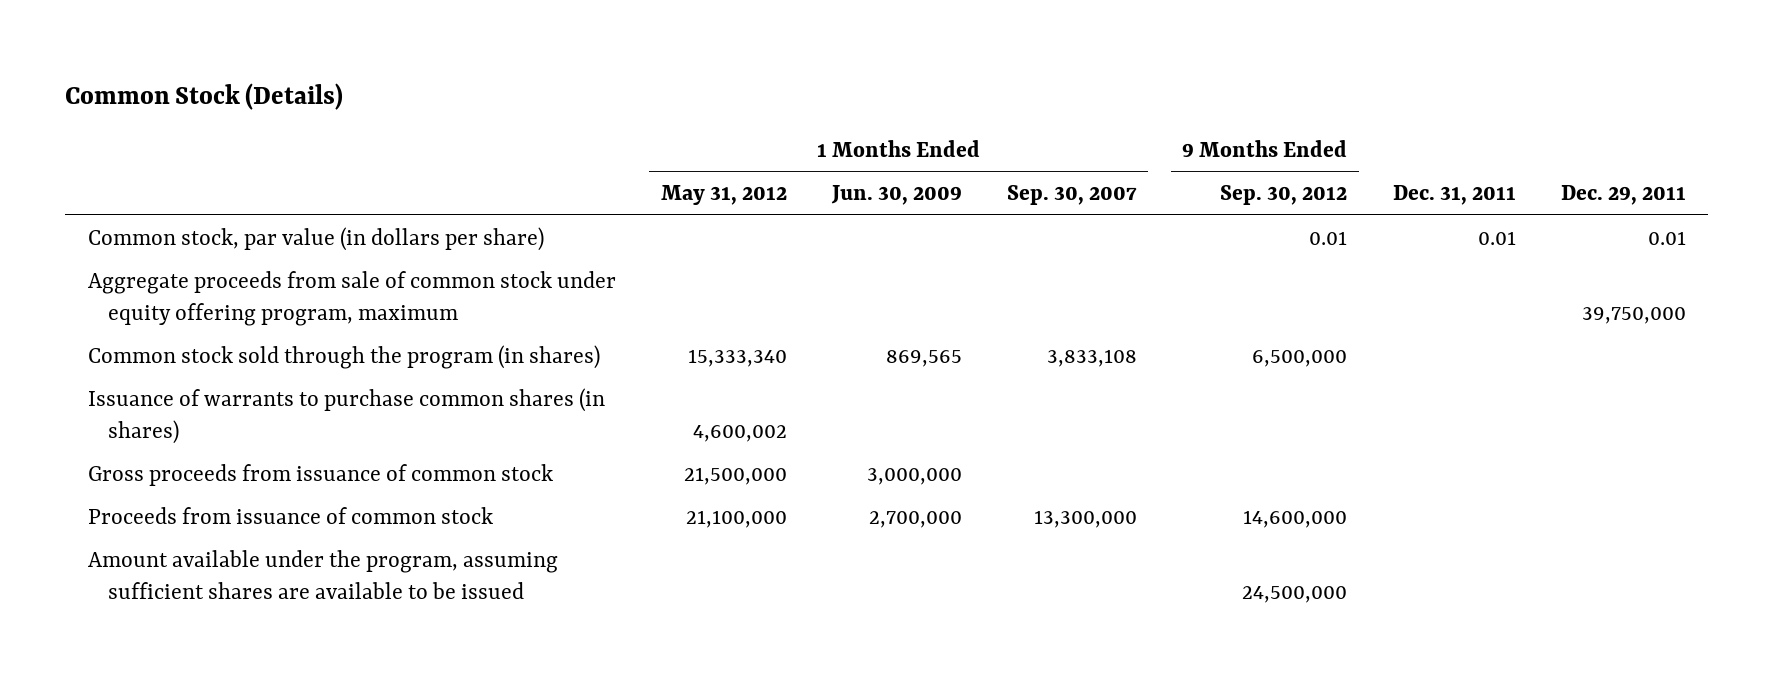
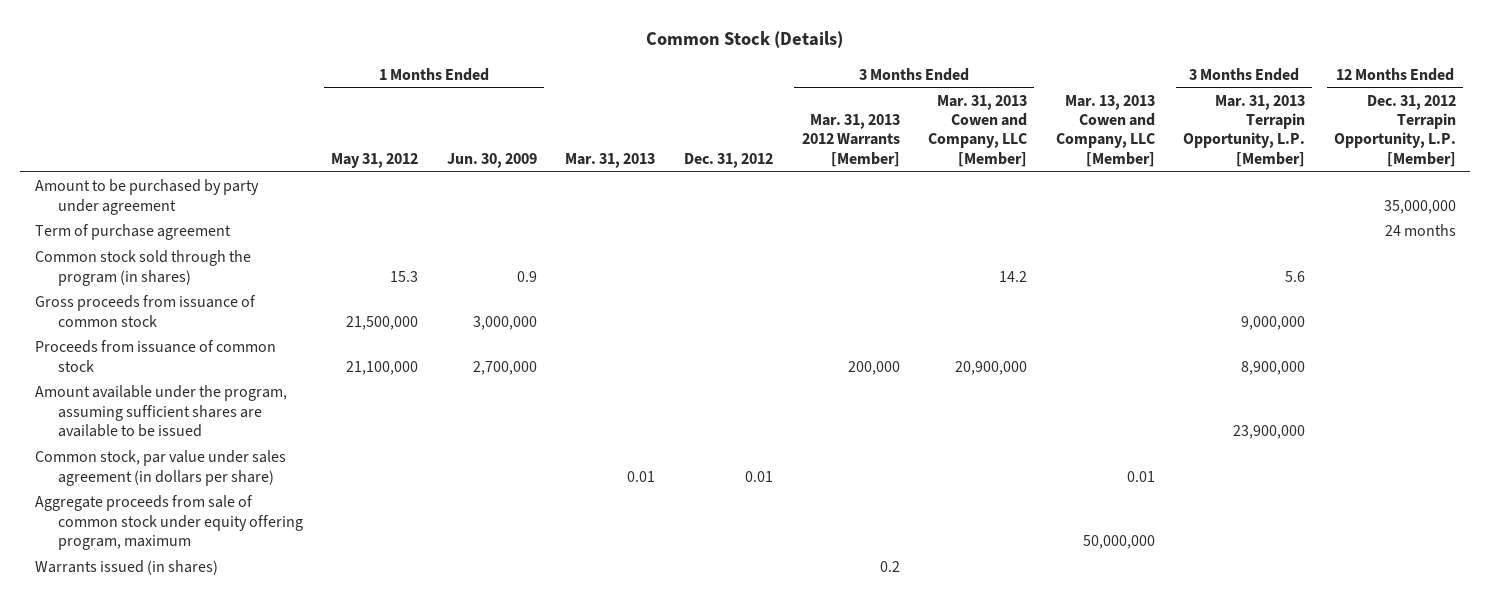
- | 1 Months Ended May 31, 2012 | 1 Months Ended Jun. 30, 2009 | 1 Months Ended Sep. 30, 2007 | 9 Months Ended Sep. 30, 2012 | Dec. 31, 2011 | Dec. 29, 2011
+ | 1 Months Ended May 31, 2012 | 1 Months Ended Jun. 30, 2009 | Mar. 31, 2013 | Dec. 31, 2012 | 3 Months Ended Mar. 31, 2013 2012 Warrants [Member] | 3 Months Ended Mar. 31, 2013 Cowen and Company, LLC [Member] | Mar. 13, 2013 Cowen and Company, LLC [Member] | 3 Months Ended Mar. 31, 2013 Terrapin Opportunity, L.P. [Member] | 12 Months Ended Dec. 31, 2012 Terrapin Opportunity, L.P. [Member]
- Common stock, par value (in dollars per share) | | | | 0.01 | 0.01 | 0.01
- Common stock sold through the program (in shares) | 15,333,340 | 869,565 | 3,833,108 | 6,500,000 | |
- Issuance of warrants to purchase common shares (in shares) | 4,600,002 | | | | |
+ Amount to be purchased by party under agreement | | | | | | | | | 35,000,000
+ Term of purchase agreement | | | | | | | | | 24 months
+ Common stock sold through the program (in shares) | 15.3 | 0.9 | | | | 14.2 | | 5.6 |
+ Common stock, par value under sales agreement (in dollars per share) | | | 0.01 | 0.01 | | | 0.01 | |
moved down: Aggregate proceeds from sale of common stock under equity offering program, maximum | | | | | | | 50,000,000 | |
+ Warrants issued (in shares) | | | | | 0.2 | | | |

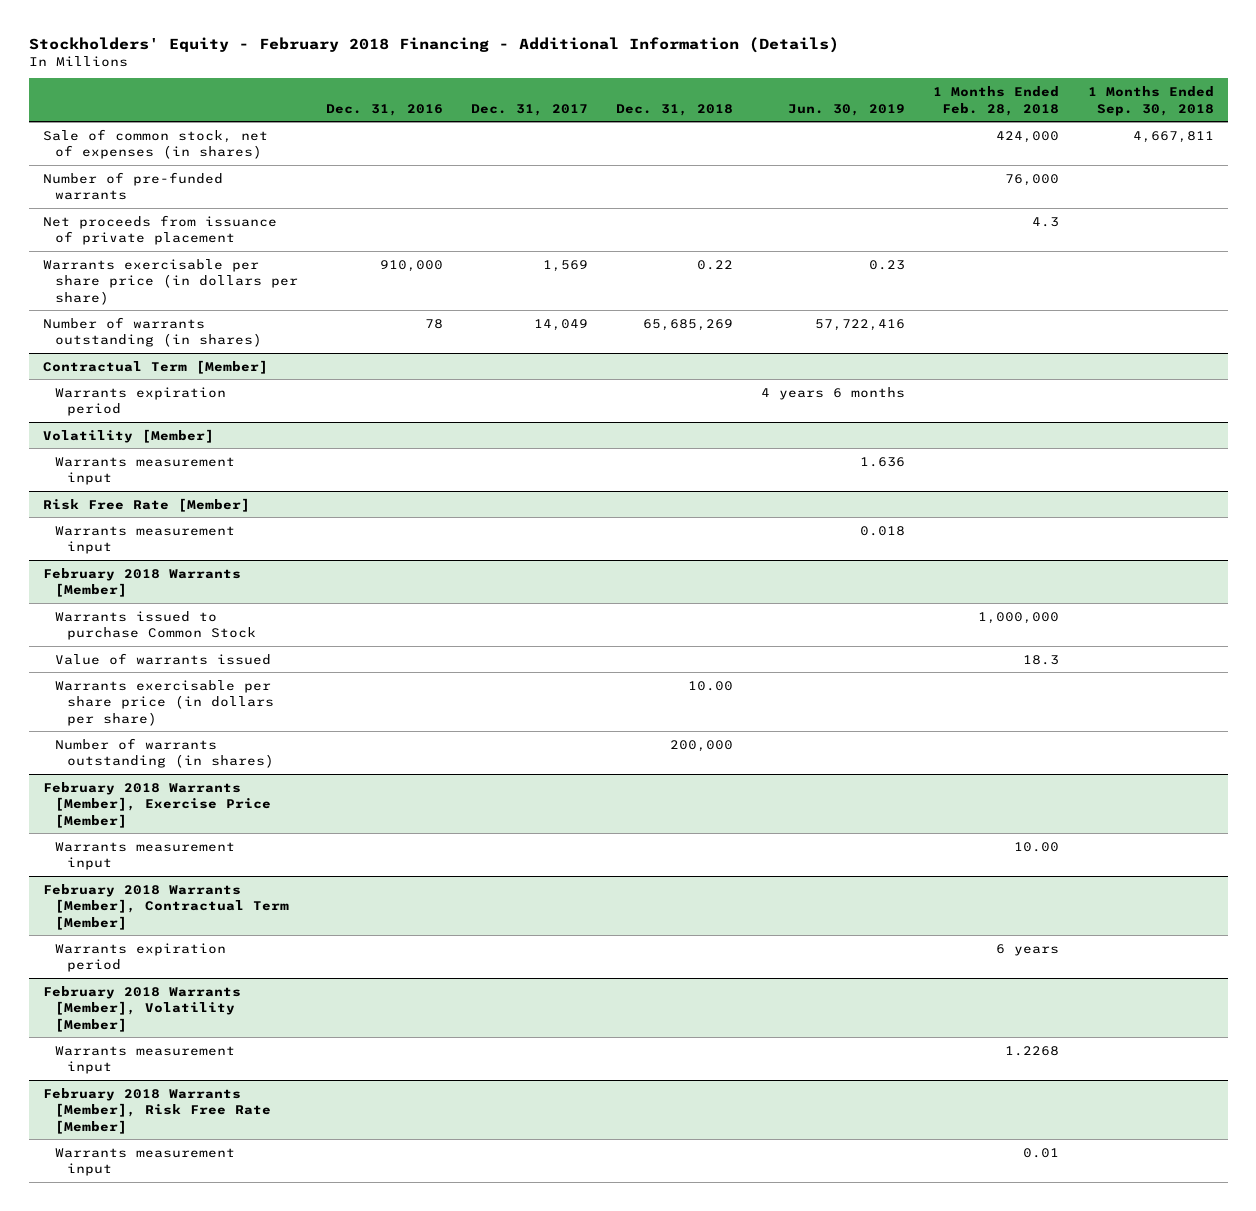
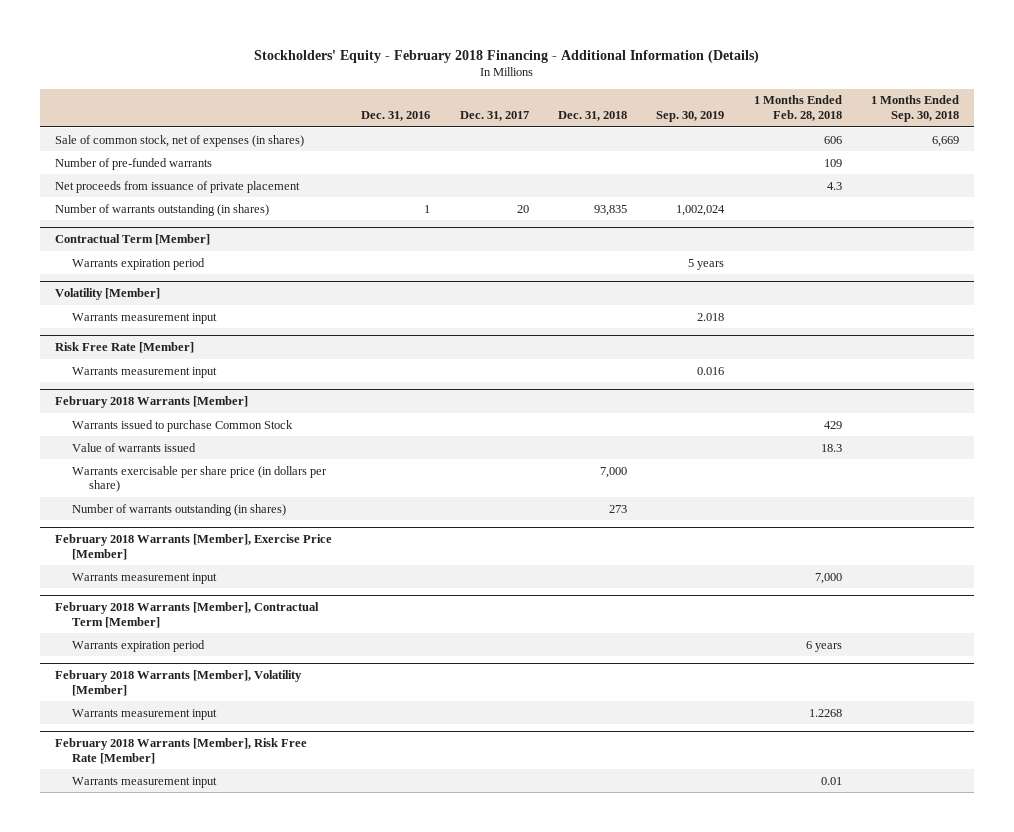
- | Dec. 31, 2016 | Dec. 31, 2017 | Dec. 31, 2018 | Jun. 30, 2019 | 1 Months Ended Feb. 28, 2018 | 1 Months Ended Sep. 30, 2018
+ | Dec. 31, 2016 | Dec. 31, 2017 | Dec. 31, 2018 | Sep. 30, 2019 | 1 Months Ended Feb. 28, 2018 | 1 Months Ended Sep. 30, 2018
- Sale of common stock, net of expenses (in shares) | | | | | 424,000 | 4,667,811
- Number of pre-funded warrants | | | | | 76,000 |
+ Sale of common stock, net of expenses (in shares) | | | | | 606 | 6,669
+ Number of pre-funded warrants | | | | | 109 |
- Warrants exercisable per share price (in dollars per share) | 910,000 | 1,569 | 0.22 | 0.23 | |
- Number of warrants outstanding (in shares) | 78 | 14,049 | 65,685,269 | 57,722,416 | |
+ Number of warrants outstanding (in shares) | 1 | 20 | 93,835 | 1,002,024 | |
@ February 2018 Warrants [Member]
- Warrants issued to purchase Common Stock | | | | | 1,000,000 |
+ Warrants issued to purchase Common Stock | | | | | 429 |
- Warrants exercisable per share price (in dollars per share) | | | 10.00 | | |
- Number of warrants outstanding (in shares) | | | 200,000 | | |
+ Warrants exercisable per share price (in dollars per share) | | | 7,000 | | |
+ Number of warrants outstanding (in shares) | | | 273 | | |
@ February 2018 Warrants [Member], Exercise Price [Member]
- Warrants measurement input | | | | | 10.00 |
+ Warrants measurement input | | | | | 7,000 |

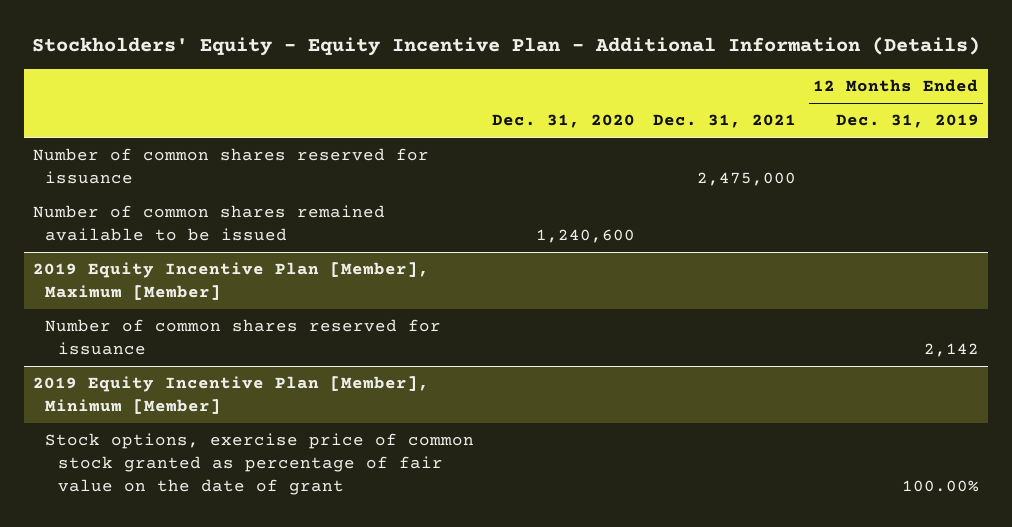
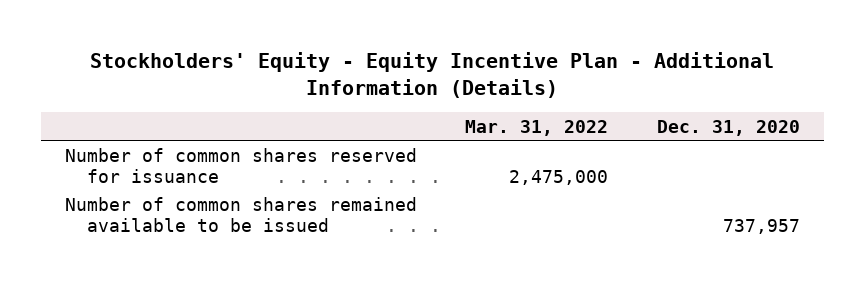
- | Dec. 31, 2020 | Dec. 31, 2021 | 12 Months Ended Dec. 31, 2019
+ | Mar. 31, 2022 | Dec. 31, 2020
- Number of common shares remained available to be issued | 1,240,600 | |
- 2019 Equity Incentive Plan [Member], Maximum [Member]
- Number of common shares reserved for issuance | | | 2,142
- 2019 Equity Incentive Plan [Member], Minimum [Member]
- Stock options, exercise price of common stock granted as percentage of fair value on the date of grant | | | 100.00%
+ Number of common shares remained available to be issued | | 737,957

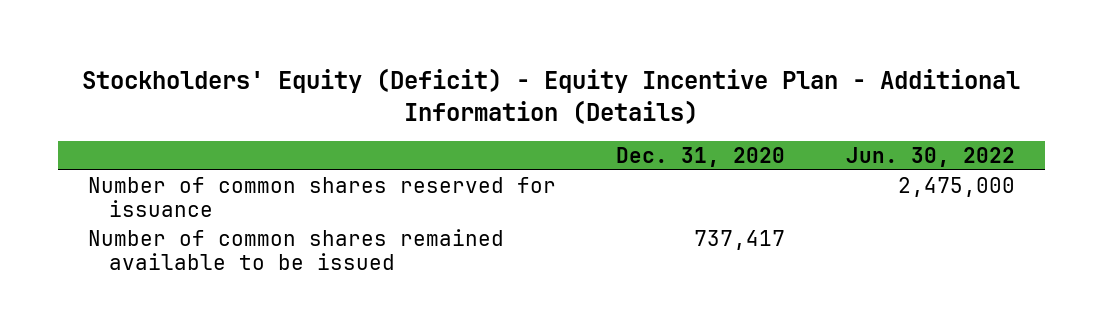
- Stockholders' Equity - Equity Incentive Plan - Additional Information (Details)
+ Stockholders' Equity (Deficit) - Equity Incentive Plan - Additional Information (Details)
- | Mar. 31, 2022 | Dec. 31, 2020
+ | Dec. 31, 2020 | Jun. 30, 2022
- Number of common shares remained available to be issued | | 737,957
+ Number of common shares remained available to be issued | 737,417 |

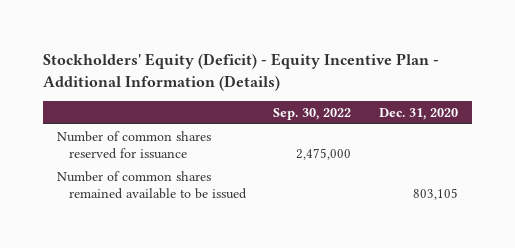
- | Dec. 31, 2020 | Jun. 30, 2022
+ | Sep. 30, 2022 | Dec. 31, 2020
- Number of common shares remained available to be issued | 737,417 |
+ Number of common shares remained available to be issued | | 803,105

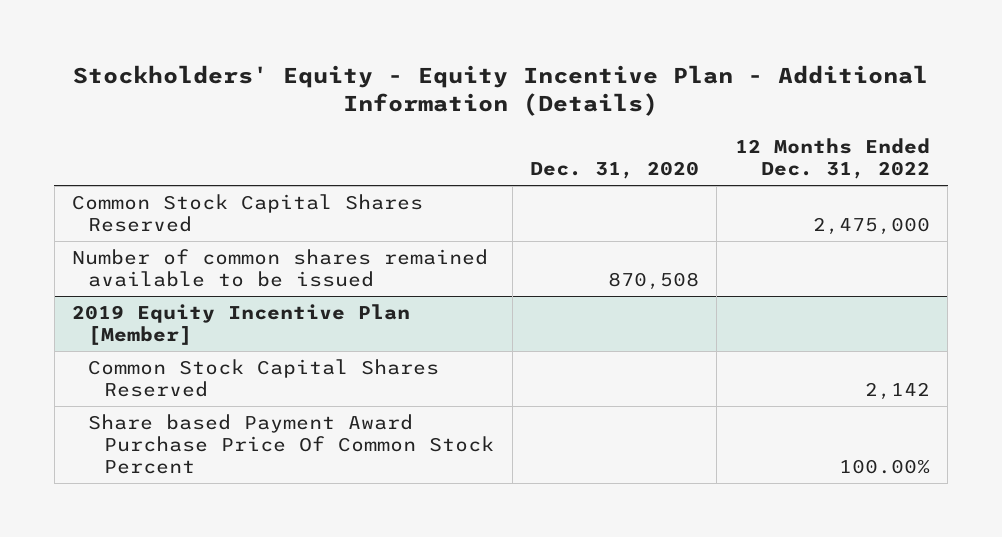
- Stockholders' Equity (Deficit) - Equity Incentive Plan - Additional Information (Details)
+ Stockholders' Equity - Equity Incentive Plan - Additional Information (Details)
- | Sep. 30, 2022 | Dec. 31, 2020
+ | Dec. 31, 2020 | 12 Months Ended Dec. 31, 2022
- Number of common shares reserved for issuance | 2,475,000 |
- Number of common shares remained available to be issued | | 803,105
+ Common Stock Capital Shares Reserved | | 2,475,000
+ Number of common shares remained available to be issued | 870,508 |
+ 2019 Equity Incentive Plan [Member]
+ Common Stock Capital Shares Reserved | | 2,142
+ Share based Payment Award Purchase Price Of Common Stock Percent | | 100.00%

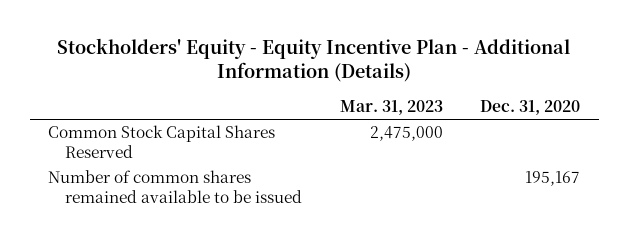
- | Dec. 31, 2020 | 12 Months Ended Dec. 31, 2022
+ | Mar. 31, 2023 | Dec. 31, 2020
- Number of common shares remained available to be issued | 870,508 |
- 2019 Equity Incentive Plan [Member]
- Common Stock Capital Shares Reserved | | 2,142
- Share based Payment Award Purchase Price Of Common Stock Percent | | 100.00%
+ Number of common shares remained available to be issued | | 195,167

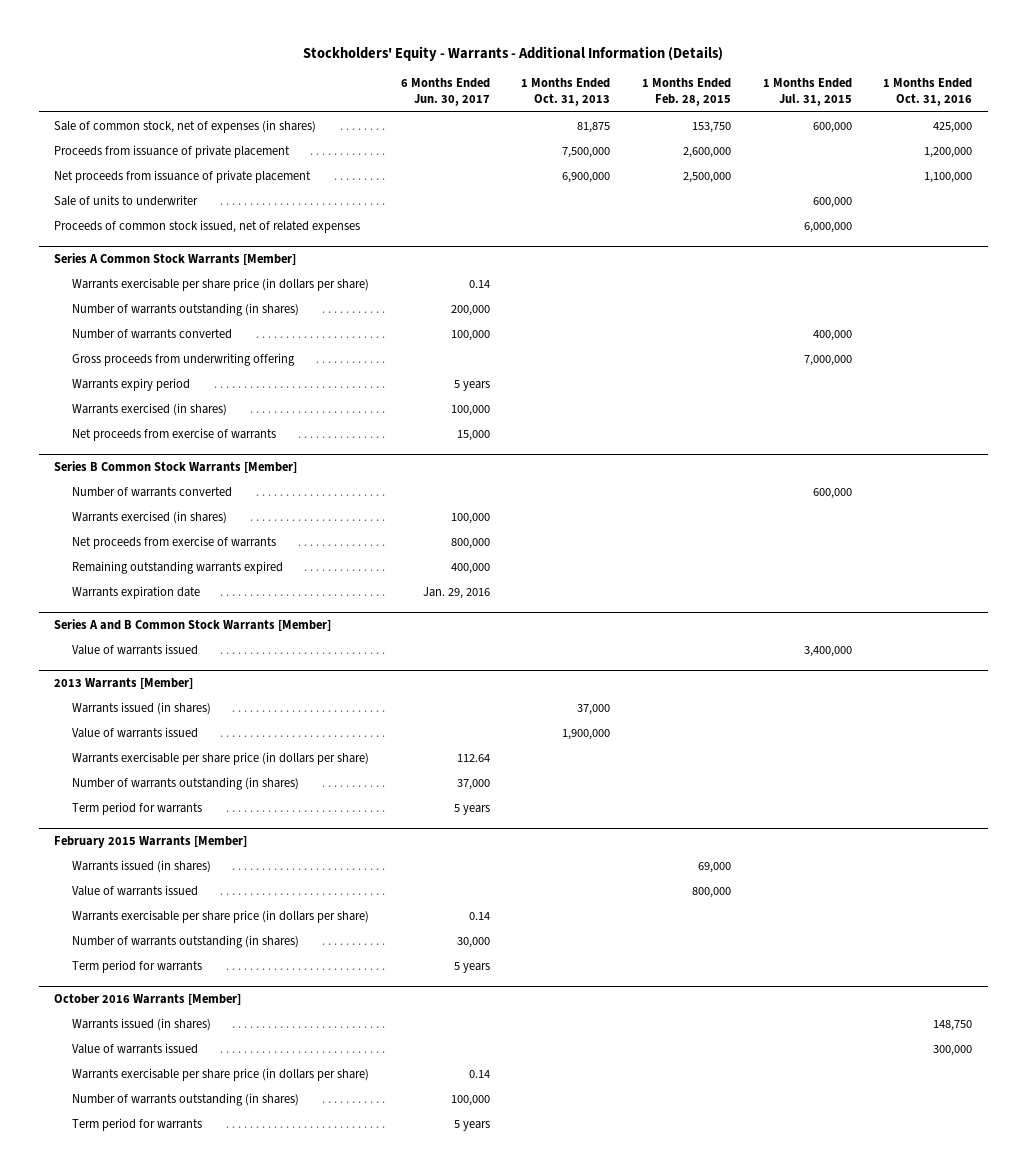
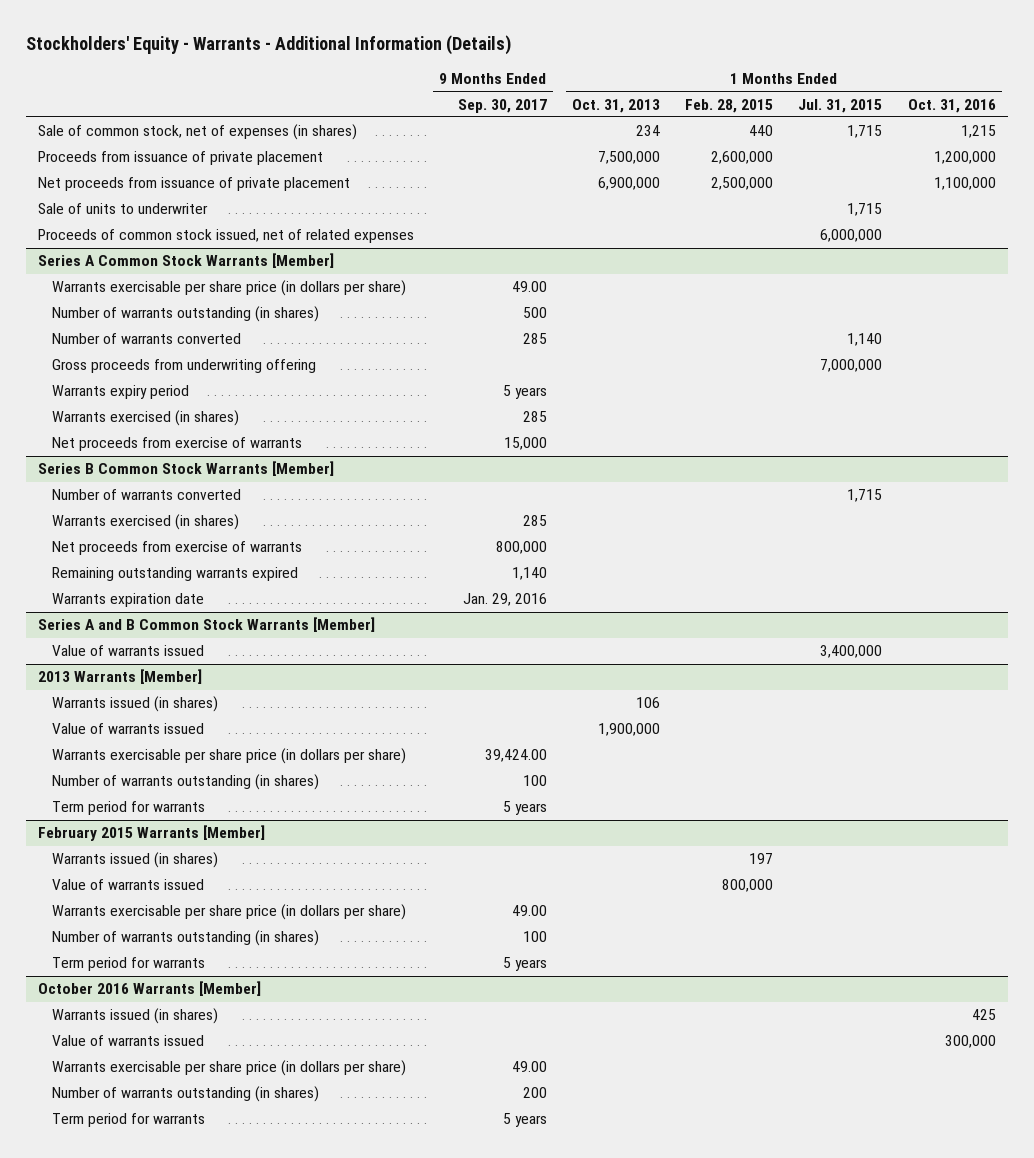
- | 6 Months Ended Jun. 30, 2017 | 1 Months Ended Oct. 31, 2013 | 1 Months Ended Feb. 28, 2015 | 1 Months Ended Jul. 31, 2015 | 1 Months Ended Oct. 31, 2016
+ | 9 Months Ended Sep. 30, 2017 | 1 Months Ended Oct. 31, 2013 | 1 Months Ended Feb. 28, 2015 | 1 Months Ended Jul. 31, 2015 | 1 Months Ended Oct. 31, 2016
- Sale of common stock, net of expenses (in shares) | | 81,875 | 153,750 | 600,000 | 425,000
+ Sale of common stock, net of expenses (in shares) | | 234 | 440 | 1,715 | 1,215
- Sale of units to underwriter | | | | 600,000 |
+ Sale of units to underwriter | | | | 1,715 |
@ Series A Common Stock Warrants [Member]
- Number of warrants converted | 100,000 | | | 400,000 |
+ Number of warrants converted | 285 | | | 1,140 |
@ Series B Common Stock Warrants [Member]
- Number of warrants converted | | | | 600,000 |
+ Number of warrants converted | | | | 1,715 |
@ 2013 Warrants [Member]
- Warrants issued (in shares) | | 37,000 | | |
+ Warrants issued (in shares) | | 106 | | |
@ February 2015 Warrants [Member]
- Warrants issued (in shares) | | | 69,000 | |
+ Warrants issued (in shares) | | | 197 | |
@ October 2016 Warrants [Member]
- Warrants issued (in shares) | | | | | 148,750
+ Warrants issued (in shares) | | | | | 425

